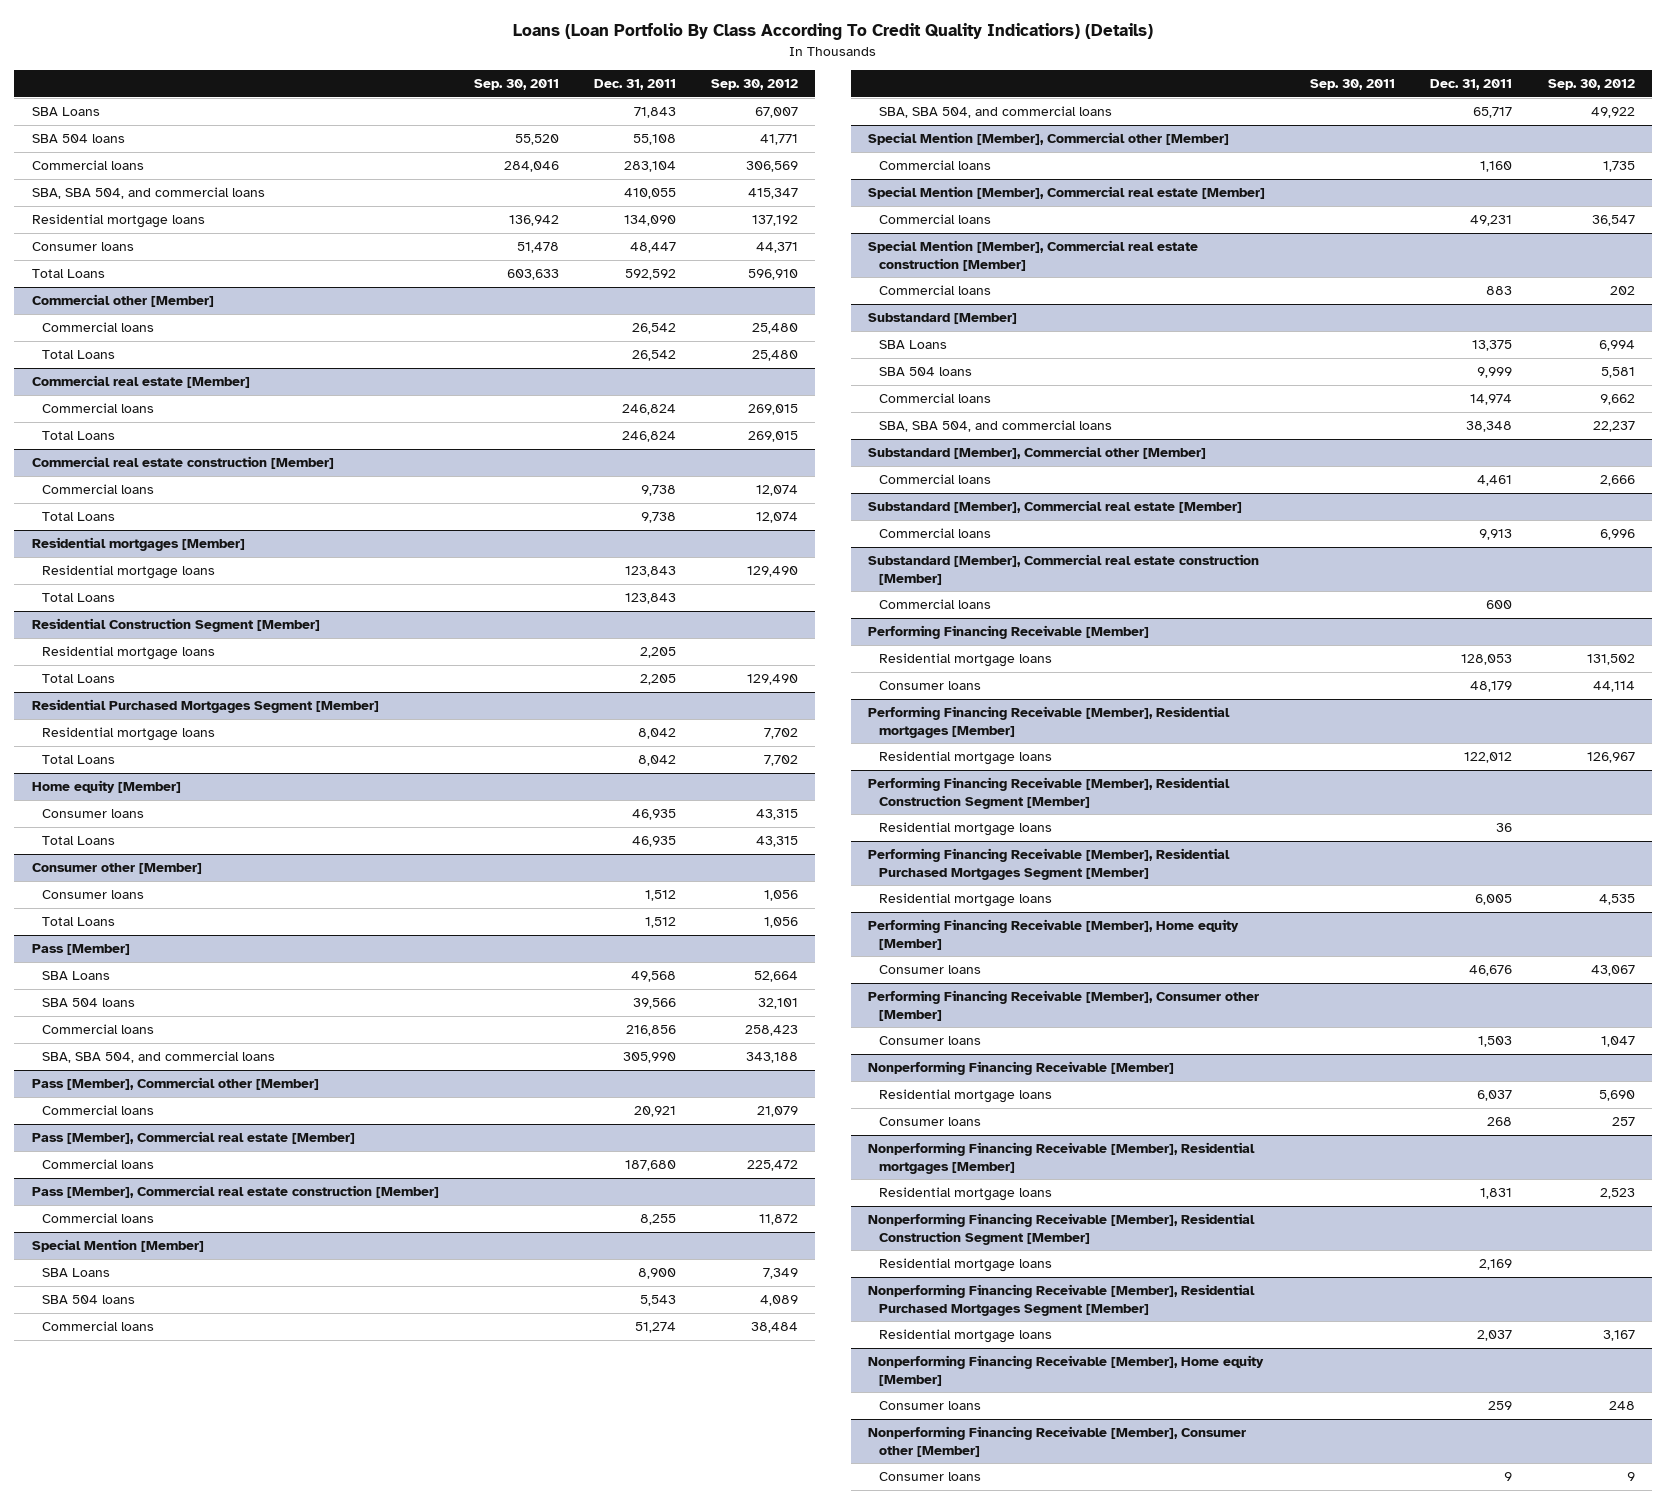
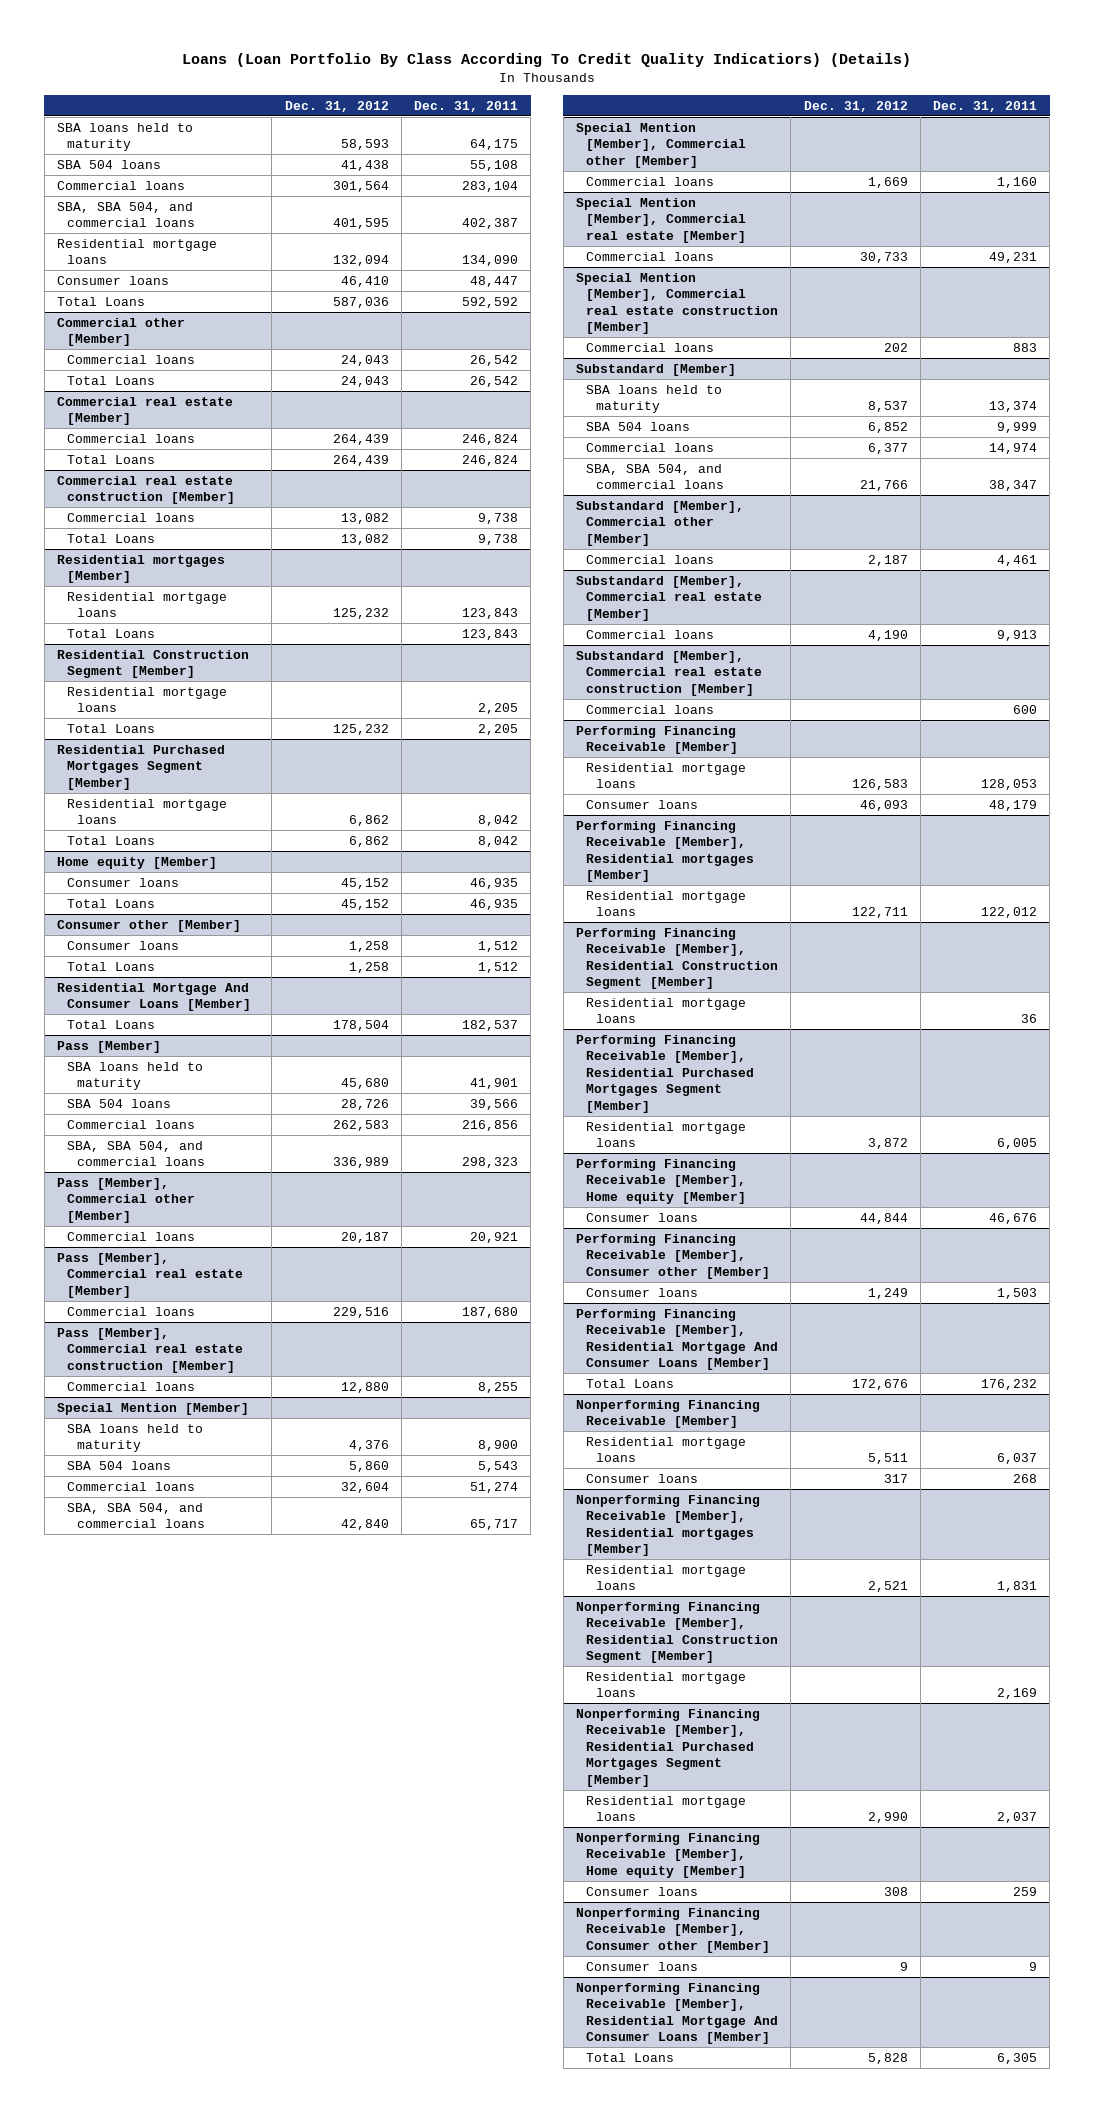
- | Sep. 30, 2011 | Dec. 31, 2011 | Sep. 30, 2012
+ | Dec. 31, 2012 | Dec. 31, 2011
- SBA Loans | | 71,843 | 67,007
+ SBA loans held to maturity | 58,593 | 64,175
- SBA, SBA 504, and commercial loans | | 410,055 | 415,347
+ SBA, SBA 504, and commercial loans | 401,595 | 402,387
+ Residential Mortgage And Consumer Loans [Member]
+ Total Loans | 178,504 | 182,537
@ Pass [Member]
- SBA Loans | | 49,568 | 52,664
+ SBA loans held to maturity | 45,680 | 41,901
- SBA, SBA 504, and commercial loans | | 305,990 | 343,188
+ SBA, SBA 504, and commercial loans | 336,989 | 298,323
@ Special Mention [Member]
- SBA Loans | | 8,900 | 7,349
+ SBA loans held to maturity | 4,376 | 8,900
@ Substandard [Member]
- SBA Loans | | 13,375 | 6,994
+ SBA loans held to maturity | 8,537 | 13,374
- SBA, SBA 504, and commercial loans | | 38,348 | 22,237
+ SBA, SBA 504, and commercial loans | 21,766 | 38,347
+ Performing Financing Receivable [Member], Residential Mortgage And Consumer Loans [Member]
+ Total Loans | 172,676 | 176,232
+ Nonperforming Financing Receivable [Member], Residential Mortgage And Consumer Loans [Member]
+ Total Loans | 5,828 | 6,305

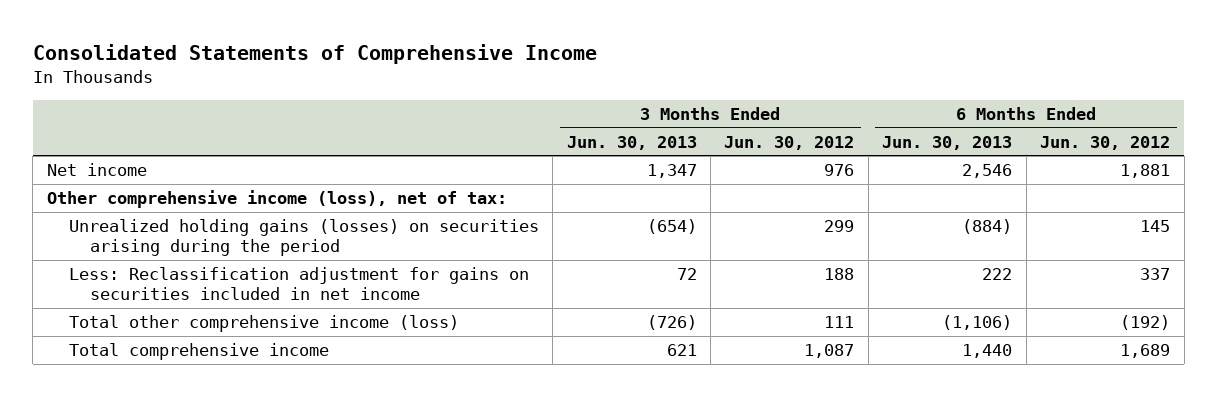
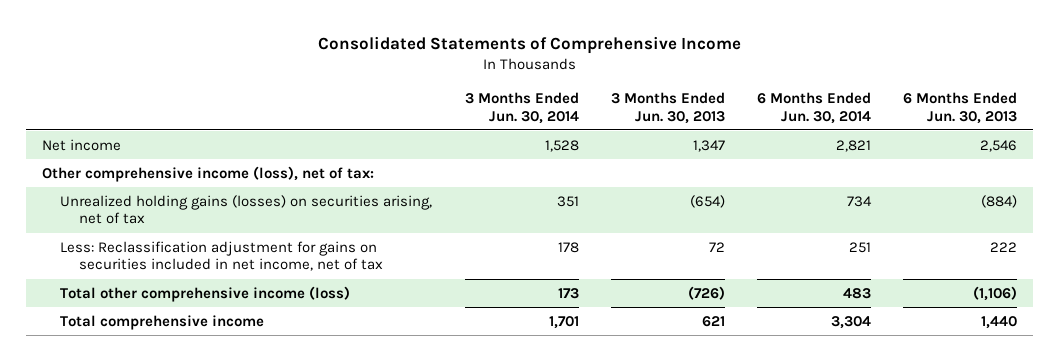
- | 3 Months Ended Jun. 30, 2013 | 3 Months Ended Jun. 30, 2012 | 6 Months Ended Jun. 30, 2013 | 6 Months Ended Jun. 30, 2012
+ | 3 Months Ended Jun. 30, 2014 | 3 Months Ended Jun. 30, 2013 | 6 Months Ended Jun. 30, 2014 | 6 Months Ended Jun. 30, 2013
- Unrealized holding gains (losses) on securities arising during the period | (654) | 299 | (884) | 145
- Less: Reclassification adjustment for gains on securities included in net income | 72 | 188 | 222 | 337
+ Unrealized holding gains (losses) on securities arising, net of tax | 351 | (654) | 734 | (884)
+ Less: Reclassification adjustment for gains on securities included in net income, net of tax | 178 | 72 | 251 | 222

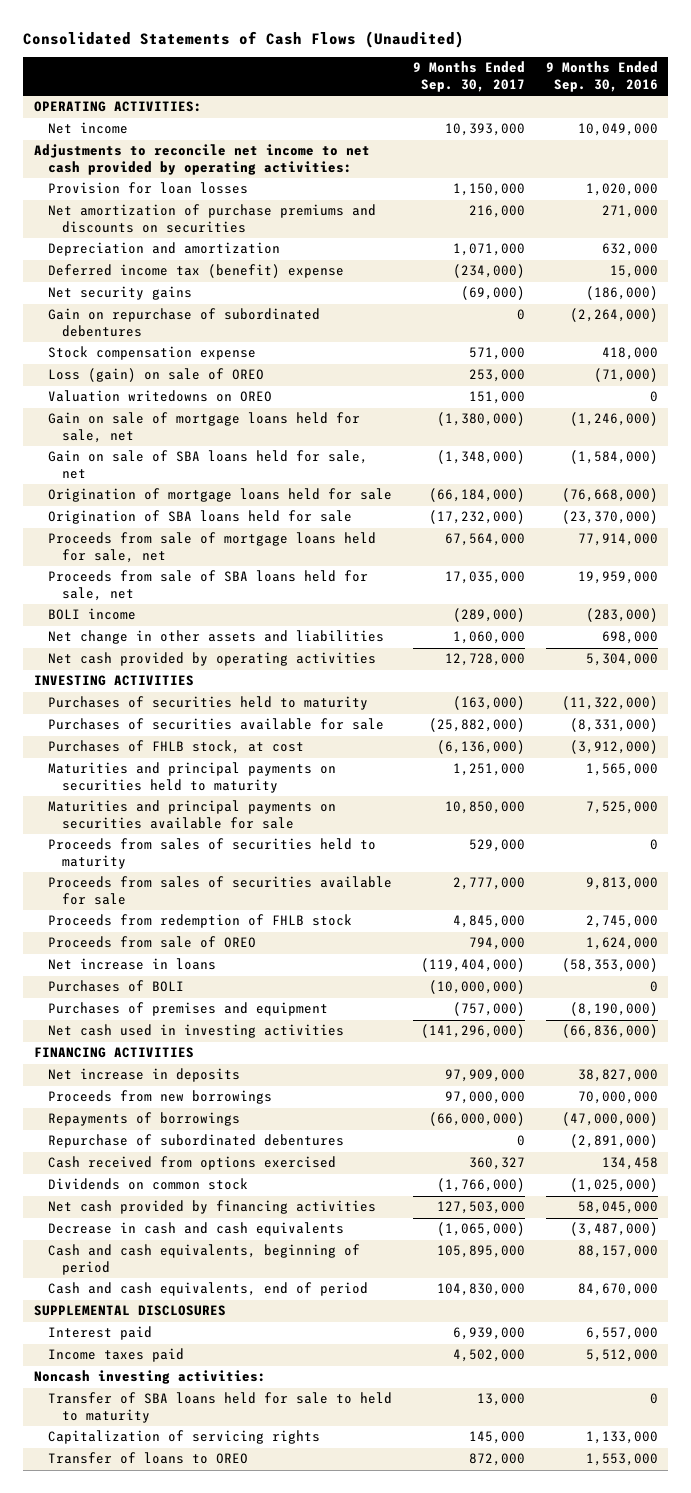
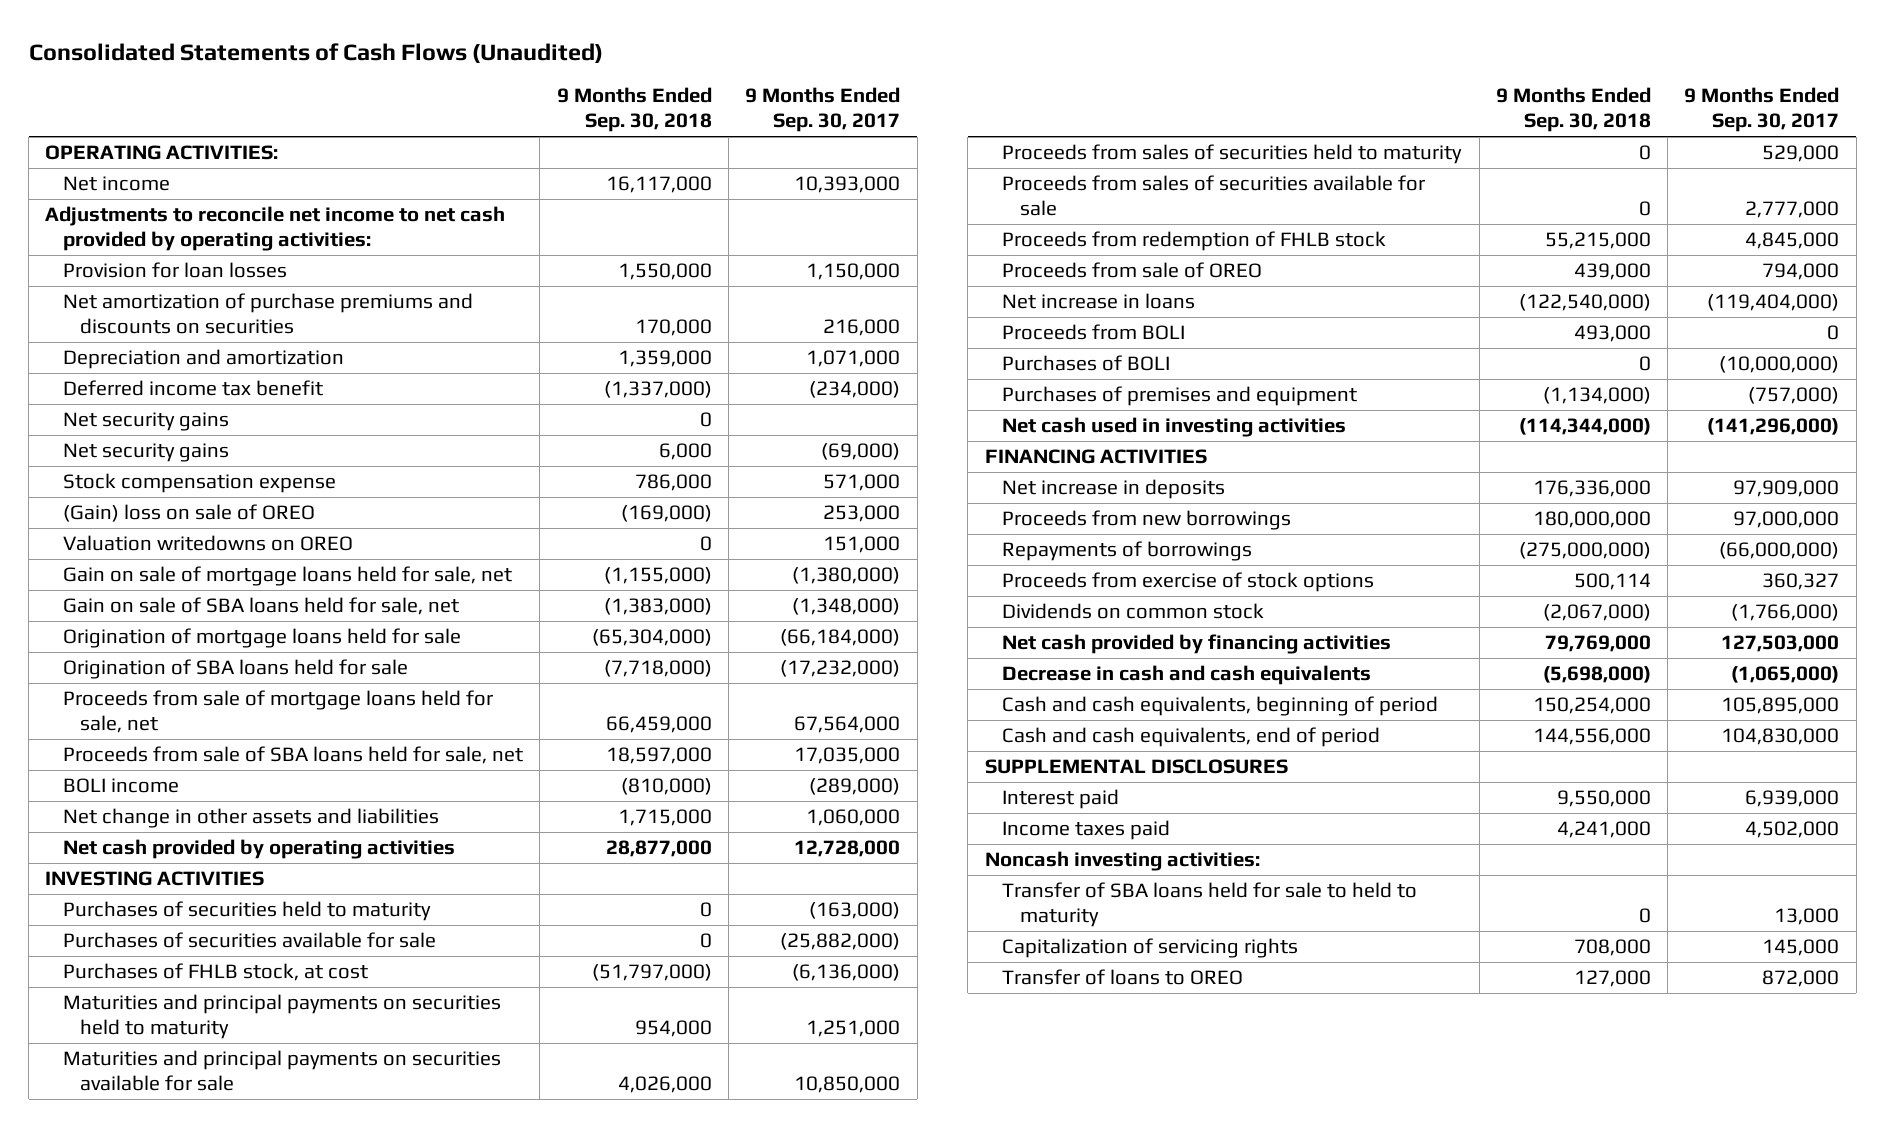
- | 9 Months Ended Sep. 30, 2017 | 9 Months Ended Sep. 30, 2016
+ | 9 Months Ended Sep. 30, 2018 | 9 Months Ended Sep. 30, 2017
- Deferred income tax (benefit) expense | (234,000) | 15,000
+ Deferred income tax benefit | (1,337,000) | (234,000)
+ Net security gains | 0 |
- Gain on repurchase of subordinated debentures | 0 | (2,264,000)
- Loss (gain) on sale of OREO | 253,000 | (71,000)
+ (Gain) loss on sale of OREO | (169,000) | 253,000
+ Proceeds from BOLI | 493,000 | 0
- Repurchase of subordinated debentures | 0 | (2,891,000)
- Cash received from options exercised | 360,327 | 134,458
+ Proceeds from exercise of stock options | 500,114 | 360,327

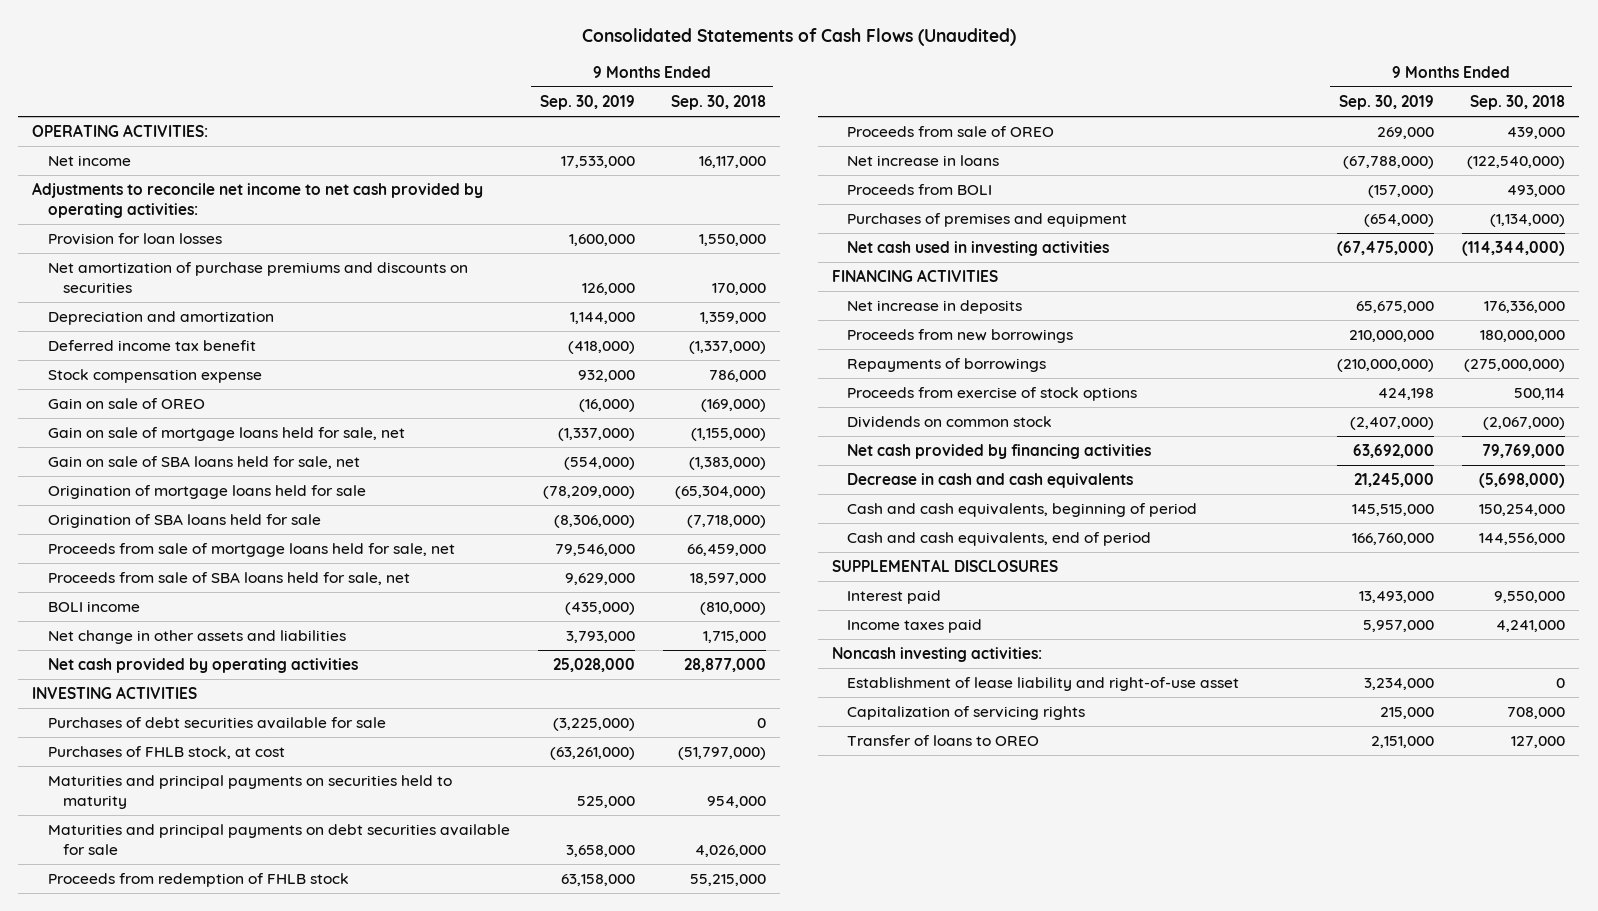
- | 9 Months Ended Sep. 30, 2018 | 9 Months Ended Sep. 30, 2017
+ | 9 Months Ended Sep. 30, 2019 | 9 Months Ended Sep. 30, 2018
- Net security gains | 0 |
- Net security gains | 6,000 | (69,000)
- (Gain) loss on sale of OREO | (169,000) | 253,000
- Valuation writedowns on OREO | 0 | 151,000
+ Gain on sale of OREO | (16,000) | (169,000)
- Purchases of securities held to maturity | 0 | (163,000)
- Purchases of securities available for sale | 0 | (25,882,000)
+ Purchases of debt securities available for sale | (3,225,000) | 0
- Maturities and principal payments on securities available for sale | 4,026,000 | 10,850,000
- Proceeds from sales of securities held to maturity | 0 | 529,000
- Proceeds from sales of securities available for sale | 0 | 2,777,000
+ Maturities and principal payments on debt securities available for sale | 3,658,000 | 4,026,000
- Purchases of BOLI | 0 | (10,000,000)
- Transfer of SBA loans held for sale to held to maturity | 0 | 13,000
+ Establishment of lease liability and right-of-use asset | 3,234,000 | 0

